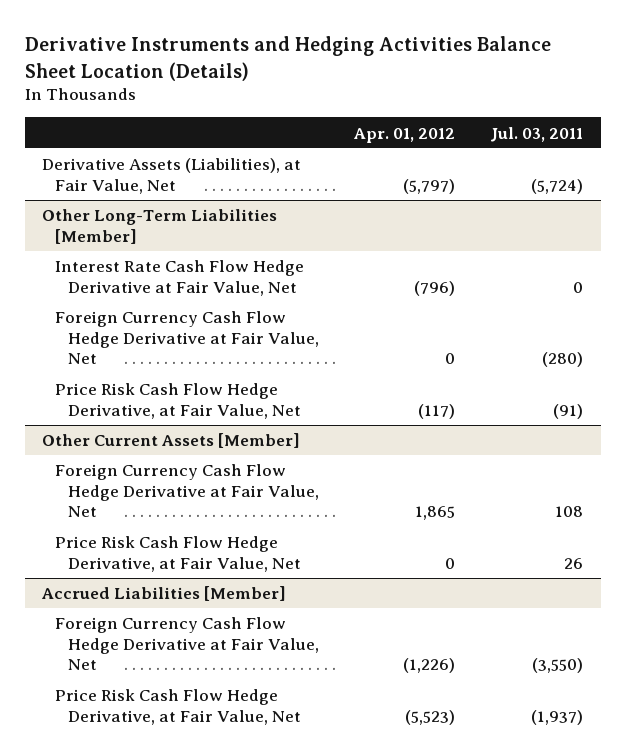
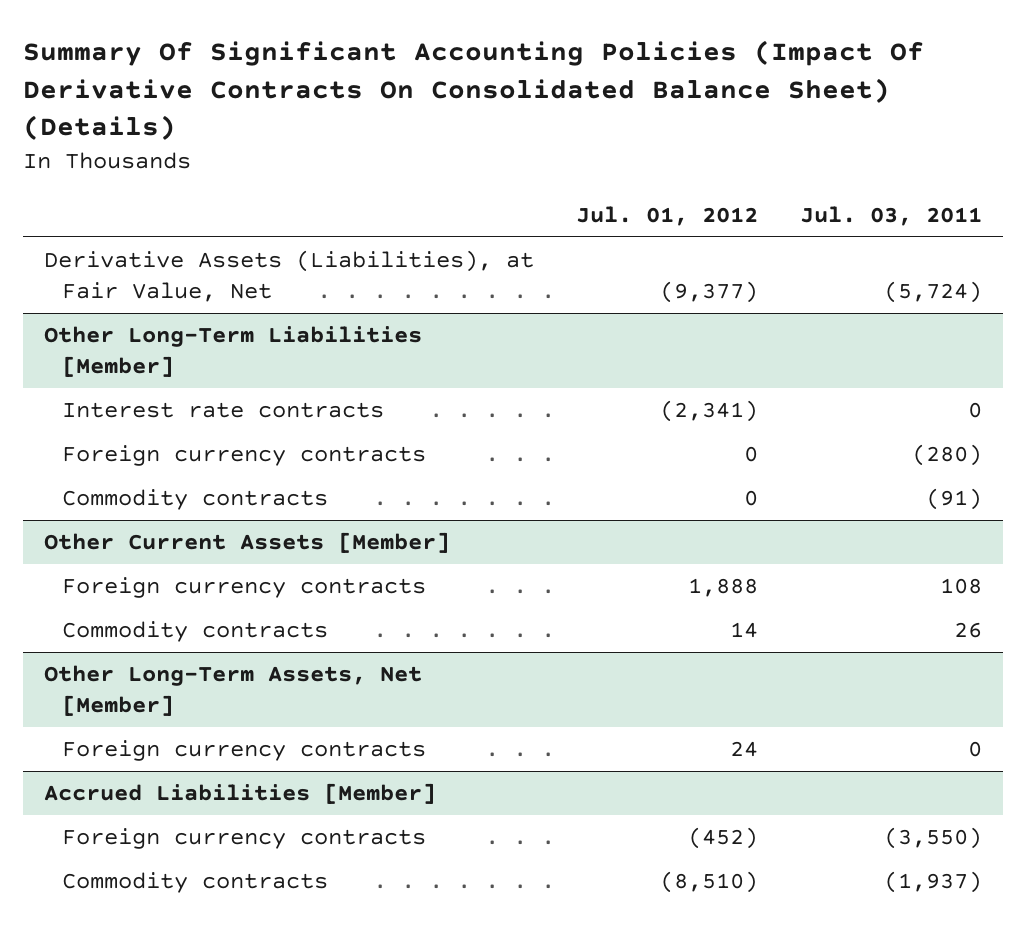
- Derivative Instruments and Hedging Activities Balance Sheet Location (Details)
+ Summary Of Significant Accounting Policies (Impact Of Derivative Contracts On Consolidated Balance Sheet) (Details)
- | Apr. 01, 2012 | Jul. 03, 2011
+ | Jul. 01, 2012 | Jul. 03, 2011
@ Other Long-Term Liabilities [Member]
- Interest Rate Cash Flow Hedge Derivative at Fair Value, Net | (796) | 0
- Foreign Currency Cash Flow Hedge Derivative at Fair Value, Net | 0 | (280)
- Price Risk Cash Flow Hedge Derivative, at Fair Value, Net | (117) | (91)
+ Interest rate contracts | (2,341) | 0
+ Foreign currency contracts | 0 | (280)
+ Commodity contracts | 0 | (91)
@ Other Current Assets [Member]
- Foreign Currency Cash Flow Hedge Derivative at Fair Value, Net | 1,865 | 108
- Price Risk Cash Flow Hedge Derivative, at Fair Value, Net | 0 | 26
+ Foreign currency contracts | 1,888 | 108
+ Commodity contracts | 14 | 26
+ Other Long-Term Assets, Net [Member]
+ Foreign currency contracts | 24 | 0
@ Accrued Liabilities [Member]
- Foreign Currency Cash Flow Hedge Derivative at Fair Value, Net | (1,226) | (3,550)
- Price Risk Cash Flow Hedge Derivative, at Fair Value, Net | (5,523) | (1,937)
+ Foreign currency contracts | (452) | (3,550)
+ Commodity contracts | (8,510) | (1,937)

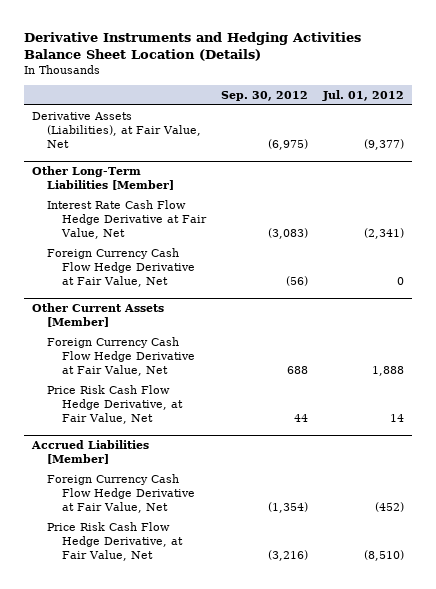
- Summary Of Significant Accounting Policies (Impact Of Derivative Contracts On Consolidated Balance Sheet) (Details)
+ Derivative Instruments and Hedging Activities Balance Sheet Location (Details)
- | Jul. 01, 2012 | Jul. 03, 2011
+ | Sep. 30, 2012 | Jul. 01, 2012
@ Other Long-Term Liabilities [Member]
- Interest rate contracts | (2,341) | 0
- Foreign currency contracts | 0 | (280)
- Commodity contracts | 0 | (91)
+ Interest Rate Cash Flow Hedge Derivative at Fair Value, Net | (3,083) | (2,341)
+ Foreign Currency Cash Flow Hedge Derivative at Fair Value, Net | (56) | 0
@ Other Current Assets [Member]
- Foreign currency contracts | 1,888 | 108
- Commodity contracts | 14 | 26
- Other Long-Term Assets, Net [Member]
- Foreign currency contracts | 24 | 0
@ Other Current Assets [Member]
+ Foreign Currency Cash Flow Hedge Derivative at Fair Value, Net | 688 | 1,888
+ Price Risk Cash Flow Hedge Derivative, at Fair Value, Net | 44 | 14
@ Accrued Liabilities [Member]
- Foreign currency contracts | (452) | (3,550)
- Commodity contracts | (8,510) | (1,937)
+ Foreign Currency Cash Flow Hedge Derivative at Fair Value, Net | (1,354) | (452)
+ Price Risk Cash Flow Hedge Derivative, at Fair Value, Net | (3,216) | (8,510)

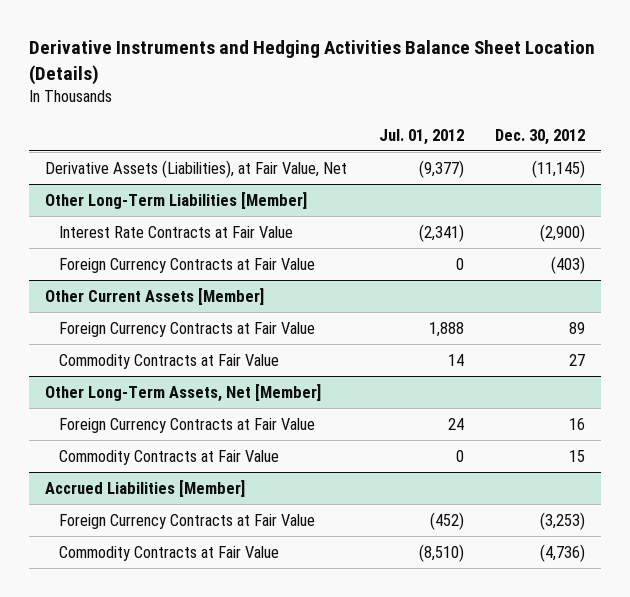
- | Sep. 30, 2012 | Jul. 01, 2012
+ | Jul. 01, 2012 | Dec. 30, 2012
@ Other Long-Term Liabilities [Member]
- Interest Rate Cash Flow Hedge Derivative at Fair Value, Net | (3,083) | (2,341)
- Foreign Currency Cash Flow Hedge Derivative at Fair Value, Net | (56) | 0
+ Interest Rate Contracts at Fair Value | (2,341) | (2,900)
+ Foreign Currency Contracts at Fair Value | 0 | (403)
@ Other Current Assets [Member]
- Foreign Currency Cash Flow Hedge Derivative at Fair Value, Net | 688 | 1,888
- Price Risk Cash Flow Hedge Derivative, at Fair Value, Net | 44 | 14
+ Foreign Currency Contracts at Fair Value | 1,888 | 89
+ Commodity Contracts at Fair Value | 14 | 27
+ Other Long-Term Assets, Net [Member]
+ Foreign Currency Contracts at Fair Value | 24 | 16
+ Commodity Contracts at Fair Value | 0 | 15
@ Accrued Liabilities [Member]
- Foreign Currency Cash Flow Hedge Derivative at Fair Value, Net | (1,354) | (452)
- Price Risk Cash Flow Hedge Derivative, at Fair Value, Net | (3,216) | (8,510)
+ Foreign Currency Contracts at Fair Value | (452) | (3,253)
+ Commodity Contracts at Fair Value | (8,510) | (4,736)

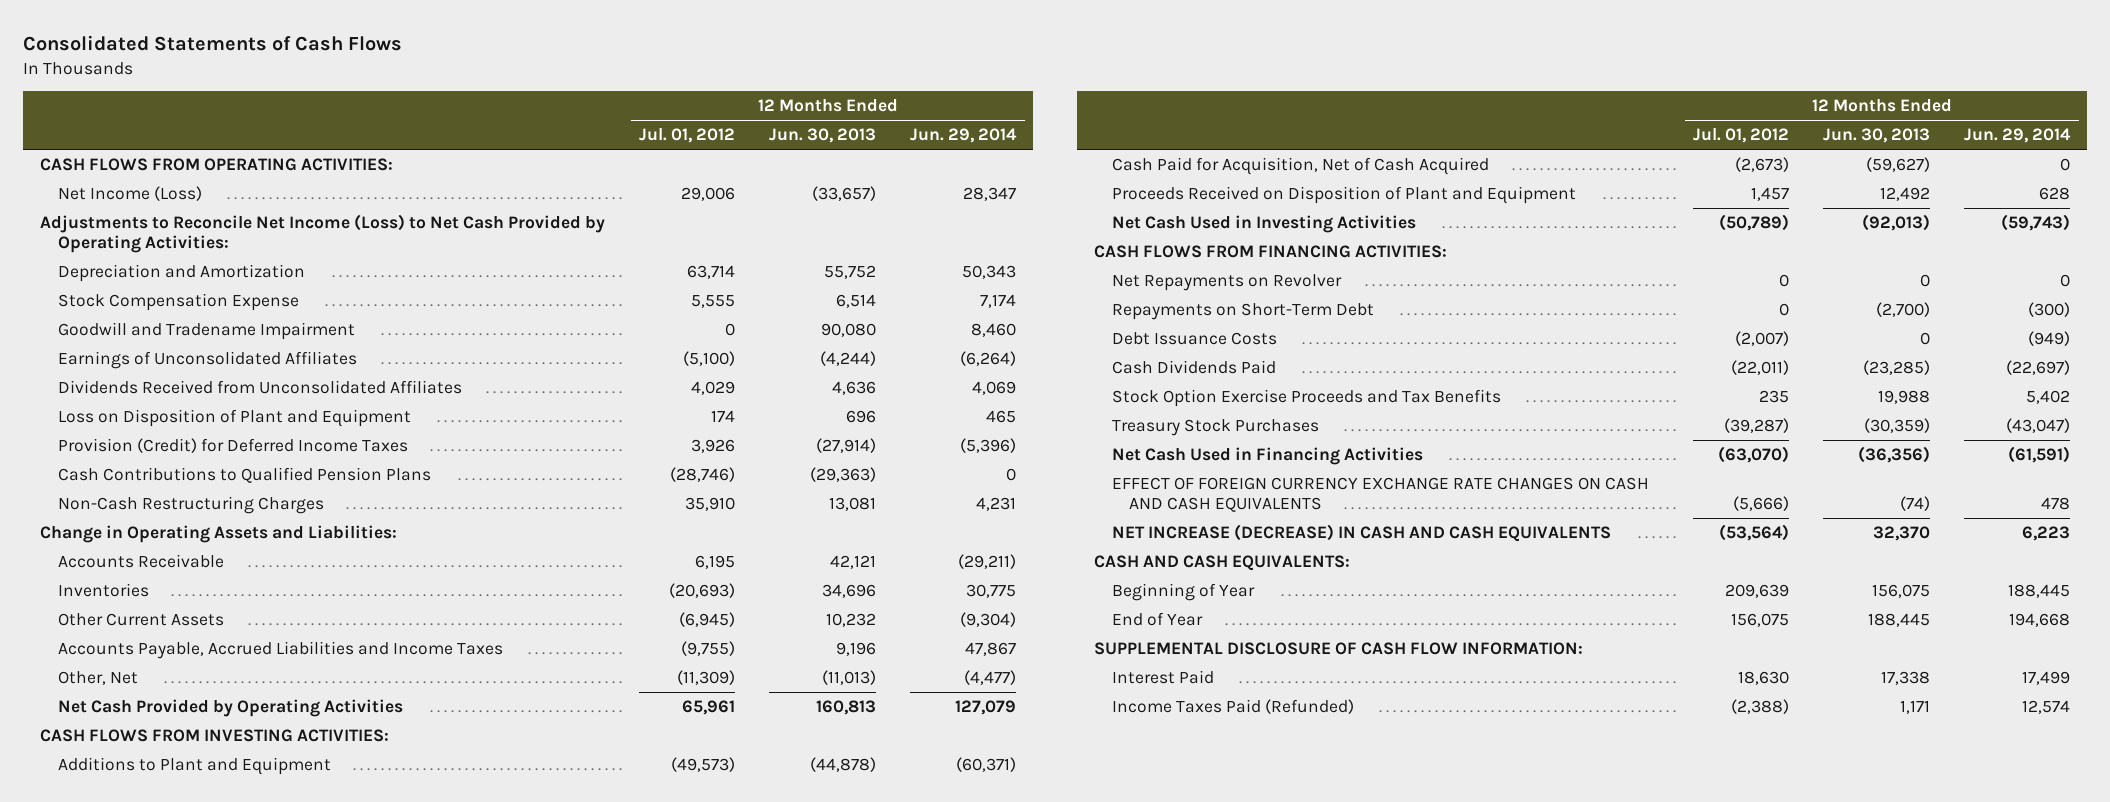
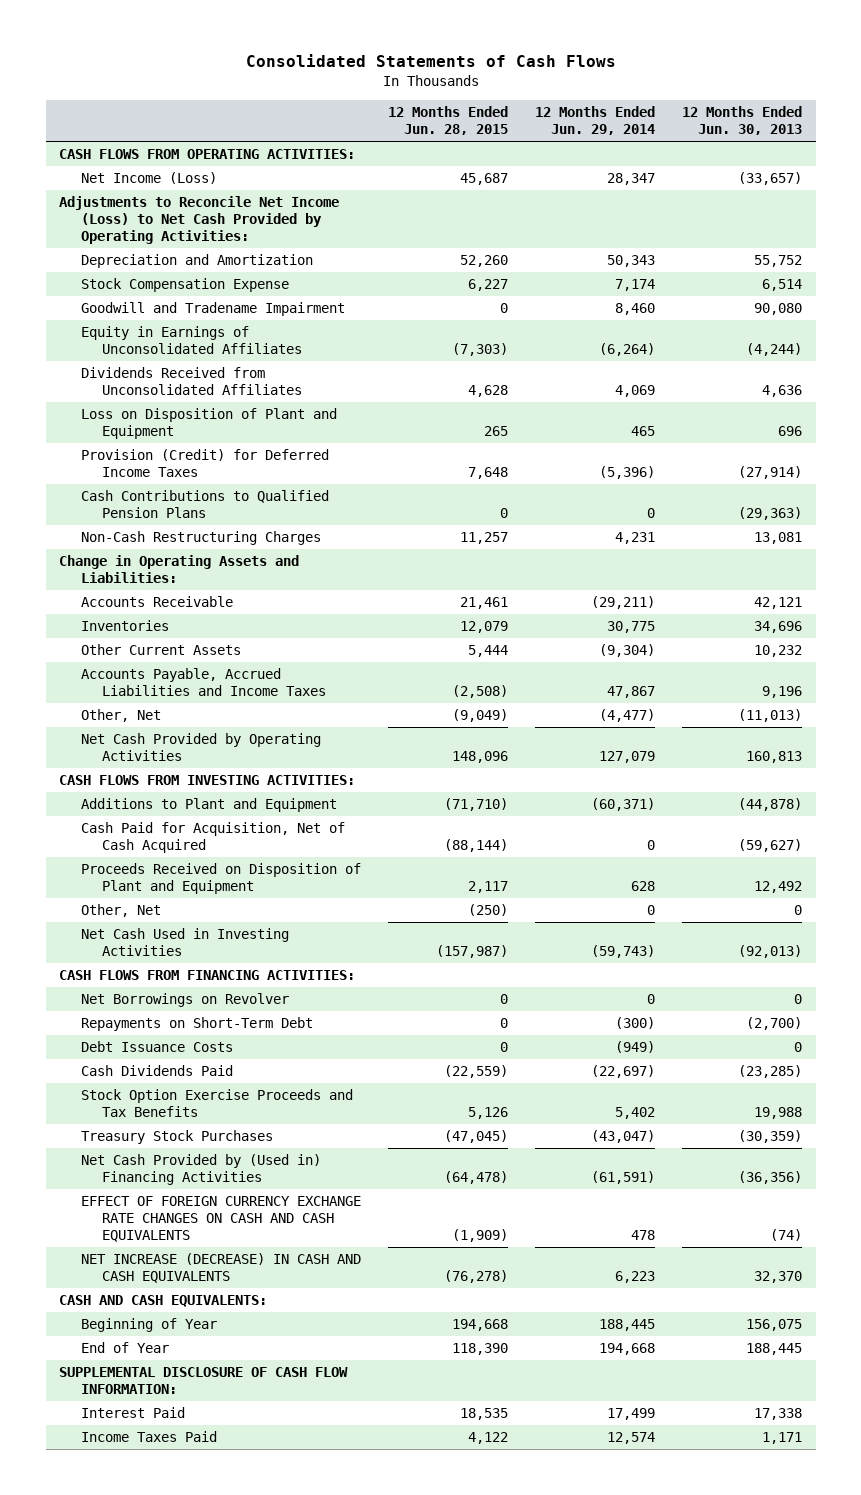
- | 12 Months Ended Jul. 01, 2012 | 12 Months Ended Jun. 30, 2013 | 12 Months Ended Jun. 29, 2014
+ | 12 Months Ended Jun. 28, 2015 | 12 Months Ended Jun. 29, 2014 | 12 Months Ended Jun. 30, 2013
- Earnings of Unconsolidated Affiliates | (5,100) | (4,244) | (6,264)
+ Equity in Earnings of Unconsolidated Affiliates | (7,303) | (6,264) | (4,244)
+ Other, Net | (250) | 0 | 0
- Net Repayments on Revolver | 0 | 0 | 0
+ Net Borrowings on Revolver | 0 | 0 | 0
- Net Cash Used in Financing Activities | (63,070) | (36,356) | (61,591)
+ Net Cash Provided by (Used in) Financing Activities | (64,478) | (61,591) | (36,356)
- Income Taxes Paid (Refunded) | (2,388) | 1,171 | 12,574
+ Income Taxes Paid | 4,122 | 12,574 | 1,171

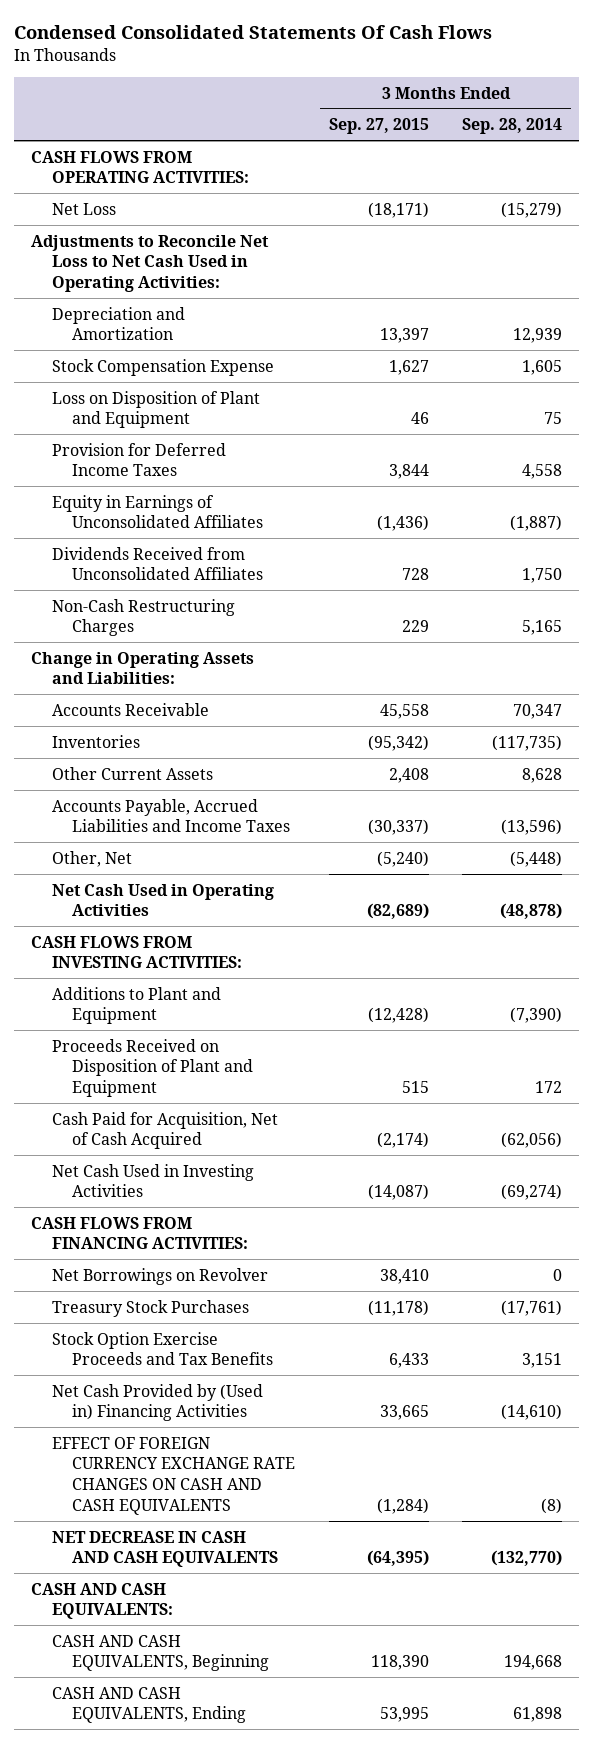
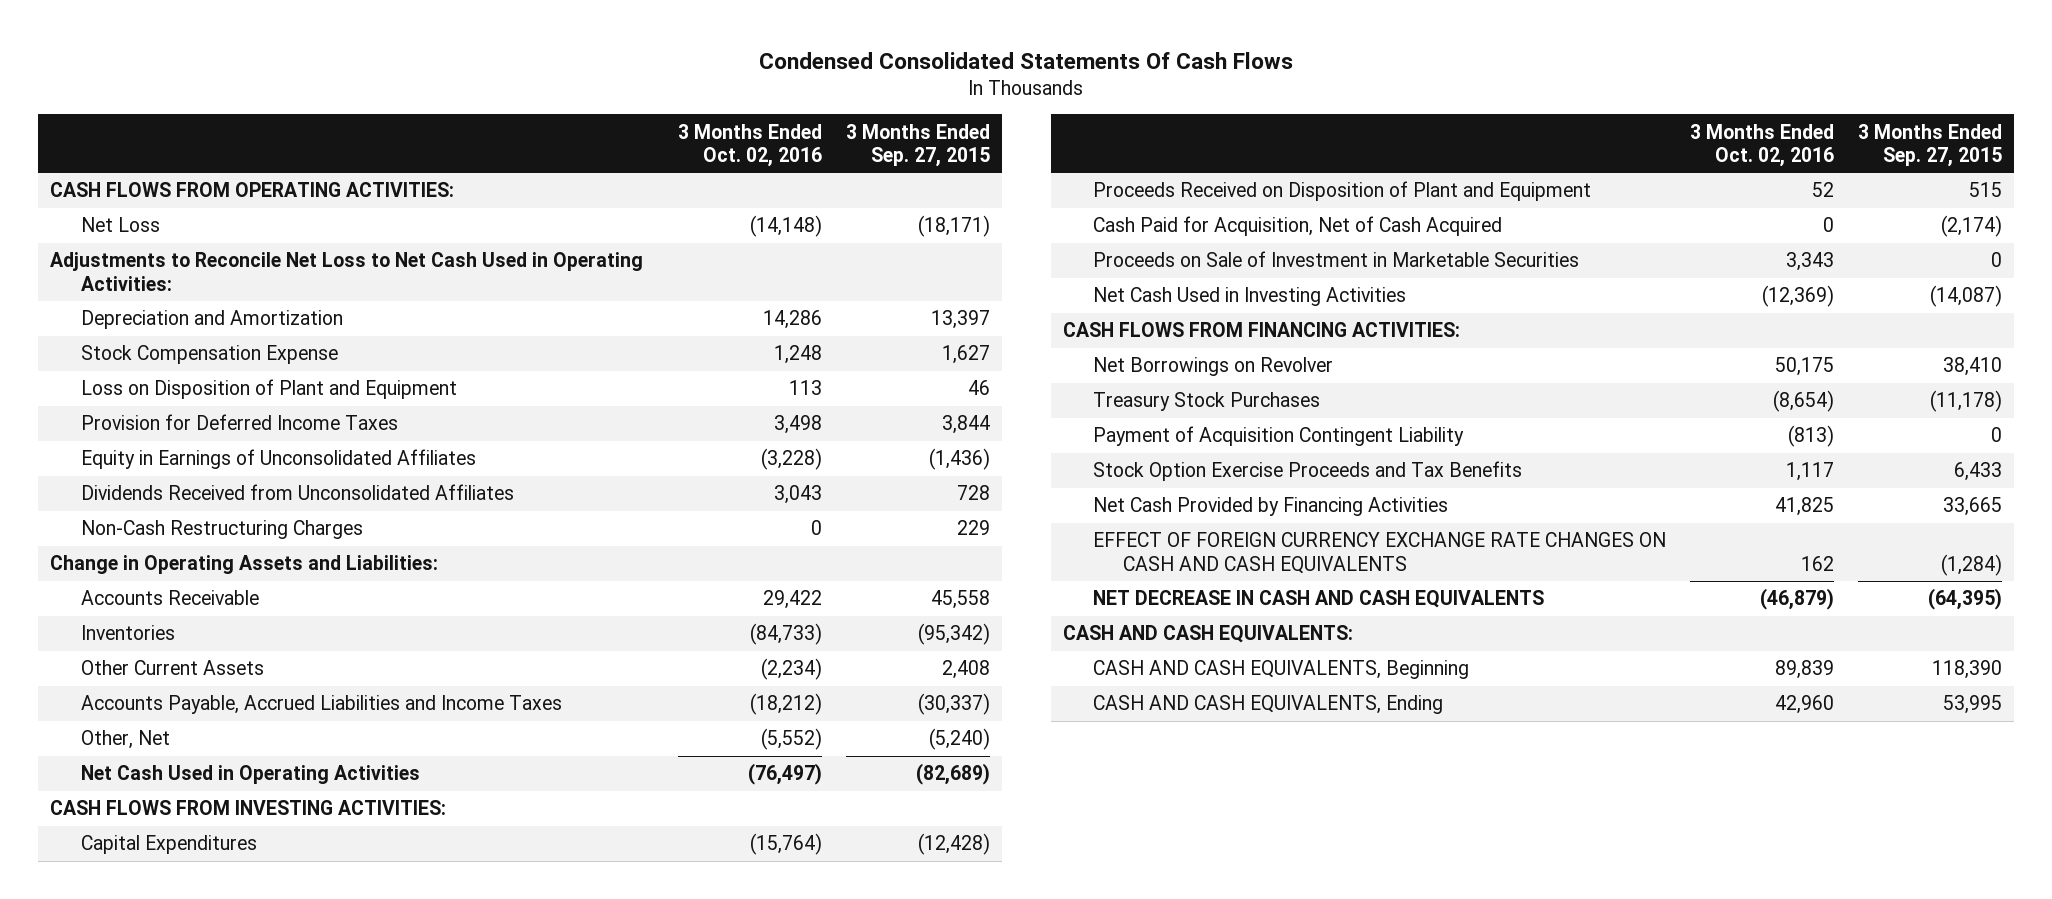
- | 3 Months Ended Sep. 27, 2015 | 3 Months Ended Sep. 28, 2014
+ | 3 Months Ended Oct. 02, 2016 | 3 Months Ended Sep. 27, 2015
- Additions to Plant and Equipment | (12,428) | (7,390)
+ Capital Expenditures | (15,764) | (12,428)
+ Proceeds on Sale of Investment in Marketable Securities | 3,343 | 0
+ Payment of Acquisition Contingent Liability | (813) | 0
- Net Cash Provided by (Used in) Financing Activities | 33,665 | (14,610)
+ Net Cash Provided by Financing Activities | 41,825 | 33,665

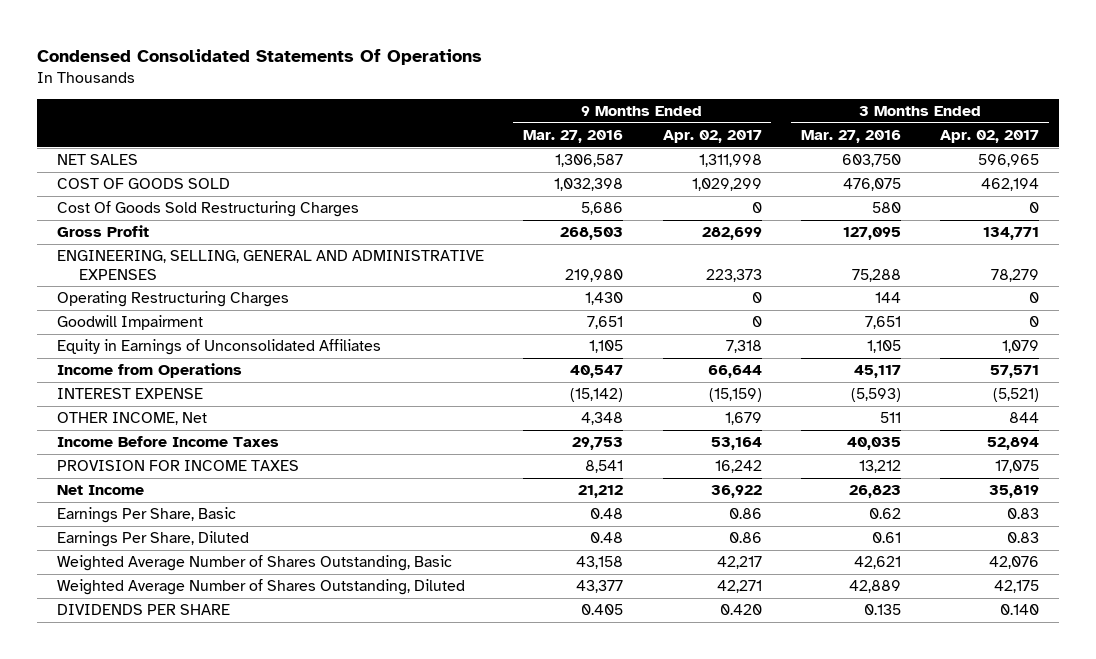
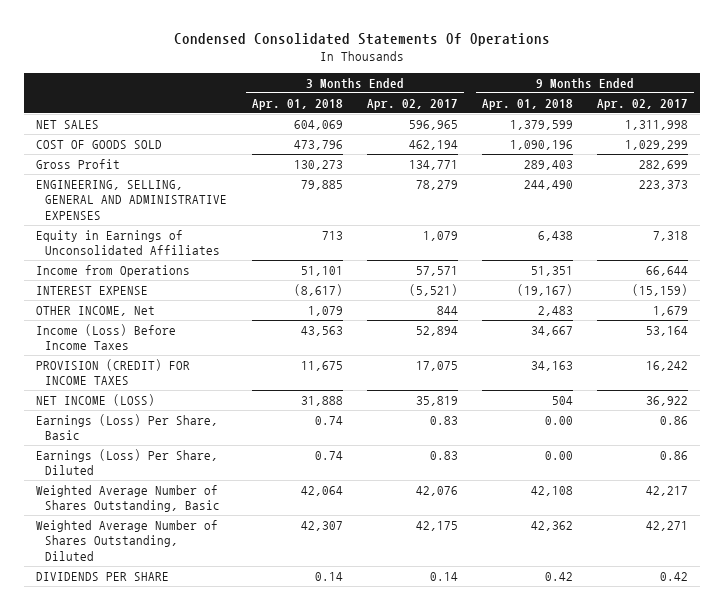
- | 9 Months Ended Mar. 27, 2016 | 9 Months Ended Apr. 02, 2017 | 3 Months Ended Mar. 27, 2016 | 3 Months Ended Apr. 02, 2017
+ | 3 Months Ended Apr. 01, 2018 | 3 Months Ended Apr. 02, 2017 | 9 Months Ended Apr. 01, 2018 | 9 Months Ended Apr. 02, 2017
- Cost Of Goods Sold Restructuring Charges | 5,686 | 0 | 580 | 0
- Operating Restructuring Charges | 1,430 | 0 | 144 | 0
- Goodwill Impairment | 7,651 | 0 | 7,651 | 0
- Income Before Income Taxes | 29,753 | 53,164 | 40,035 | 52,894
- PROVISION FOR INCOME TAXES | 8,541 | 16,242 | 13,212 | 17,075
- Net Income | 21,212 | 36,922 | 26,823 | 35,819
- Earnings Per Share, Basic | 0.48 | 0.86 | 0.62 | 0.83
- Earnings Per Share, Diluted | 0.48 | 0.86 | 0.61 | 0.83
+ Income (Loss) Before Income Taxes | 43,563 | 52,894 | 34,667 | 53,164
+ PROVISION (CREDIT) FOR INCOME TAXES | 11,675 | 17,075 | 34,163 | 16,242
+ NET INCOME (LOSS) | 31,888 | 35,819 | 504 | 36,922
+ Earnings (Loss) Per Share, Basic | 0.74 | 0.83 | 0.00 | 0.86
+ Earnings (Loss) Per Share, Diluted | 0.74 | 0.83 | 0.00 | 0.86
- DIVIDENDS PER SHARE | 0.405 | 0.420 | 0.135 | 0.140
+ DIVIDENDS PER SHARE | 0.14 | 0.14 | 0.42 | 0.42

